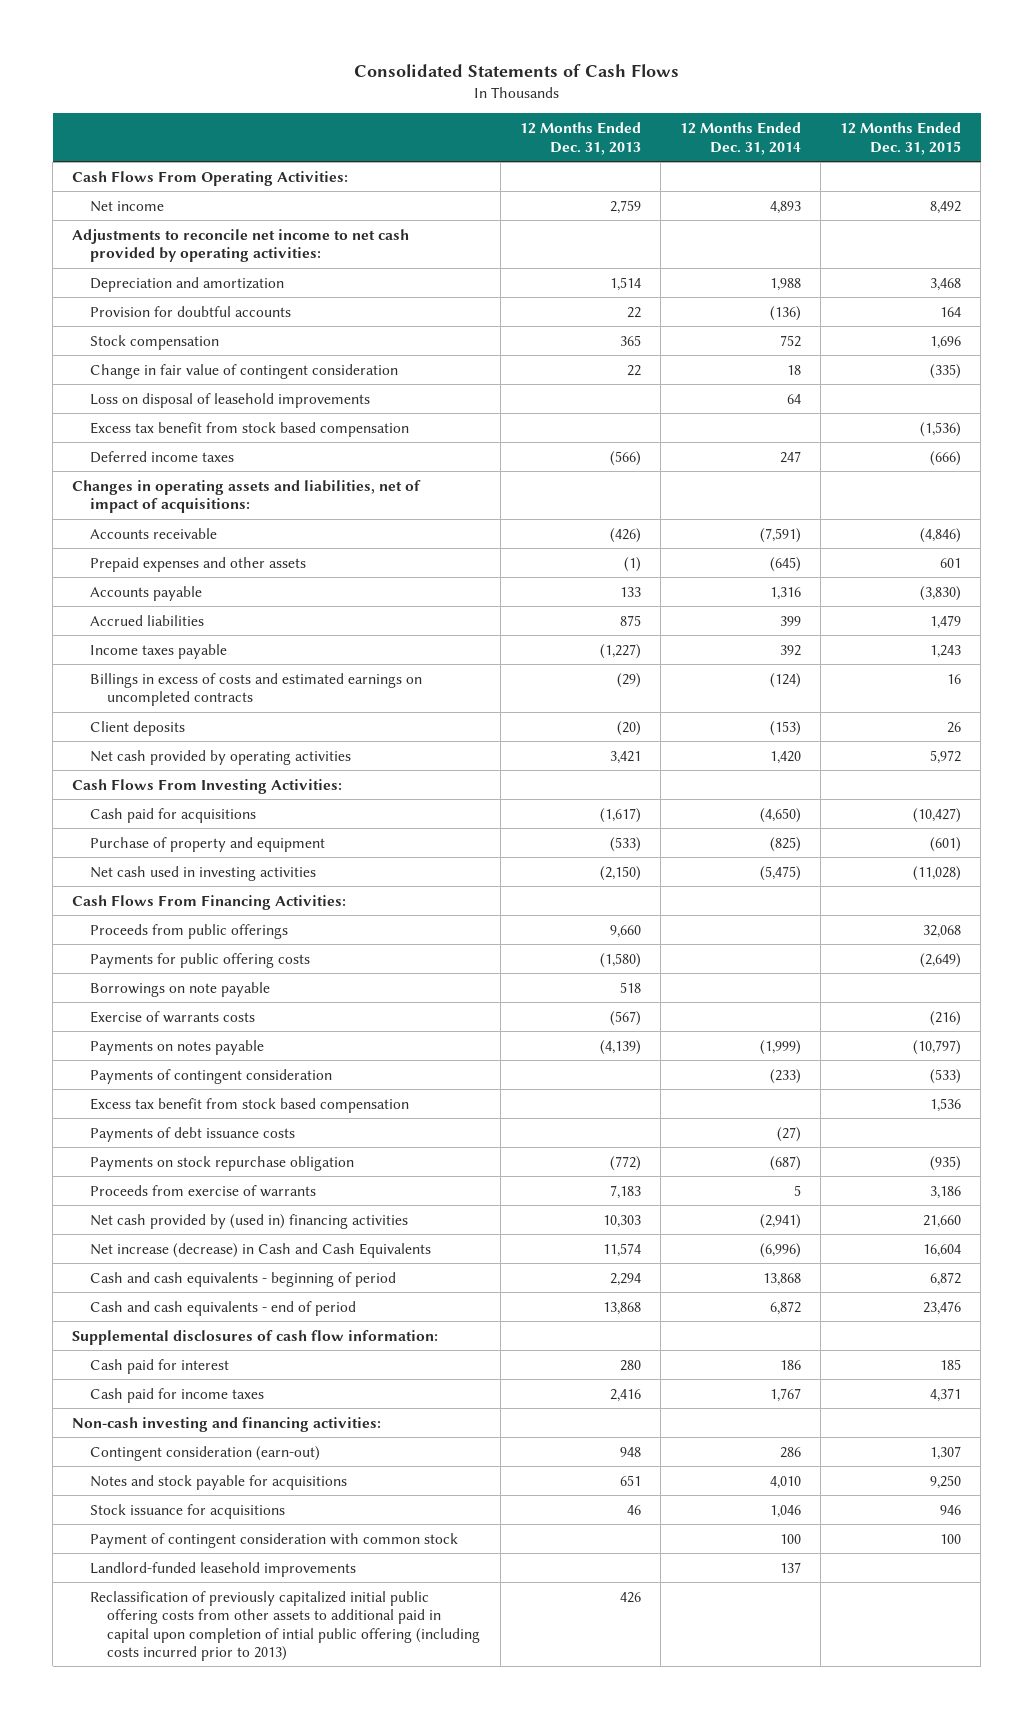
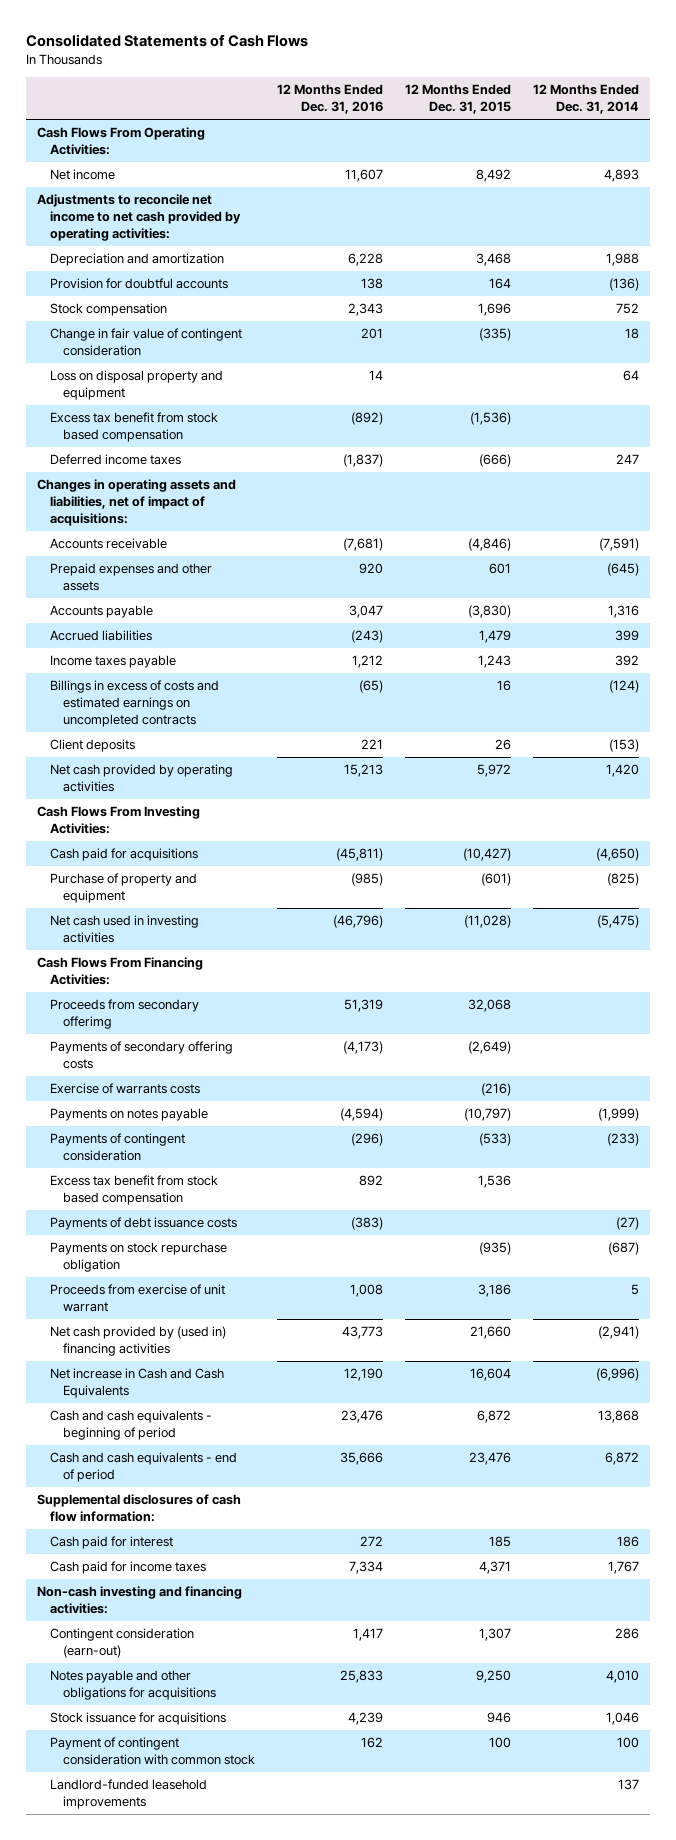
- | 12 Months Ended Dec. 31, 2013 | 12 Months Ended Dec. 31, 2014 | 12 Months Ended Dec. 31, 2015
+ | 12 Months Ended Dec. 31, 2016 | 12 Months Ended Dec. 31, 2015 | 12 Months Ended Dec. 31, 2014
- Loss on disposal of leasehold improvements | | 64 |
+ Loss on disposal property and equipment | 14 | | 64
- Proceeds from public offerings | 9,660 | | 32,068
- Payments for public offering costs | (1,580) | | (2,649)
- Borrowings on note payable | 518 | |
+ Proceeds from secondary offerimg | 51,319 | 32,068 |
+ Payments of secondary offering costs | (4,173) | (2,649) |
- Proceeds from exercise of warrants | 7,183 | 5 | 3,186
+ Proceeds from exercise of unit warrant | 1,008 | 3,186 | 5
- Net increase (decrease) in Cash and Cash Equivalents | 11,574 | (6,996) | 16,604
+ Net increase in Cash and Cash Equivalents | 12,190 | 16,604 | (6,996)
- Notes and stock payable for acquisitions | 651 | 4,010 | 9,250
+ Notes payable and other obligations for acquisitions | 25,833 | 9,250 | 4,010
- Reclassification of previously capitalized initial public offering costs from other assets to additional paid in capital upon completion of intial public offering (including costs incurred prior to 2013) | 426 | |

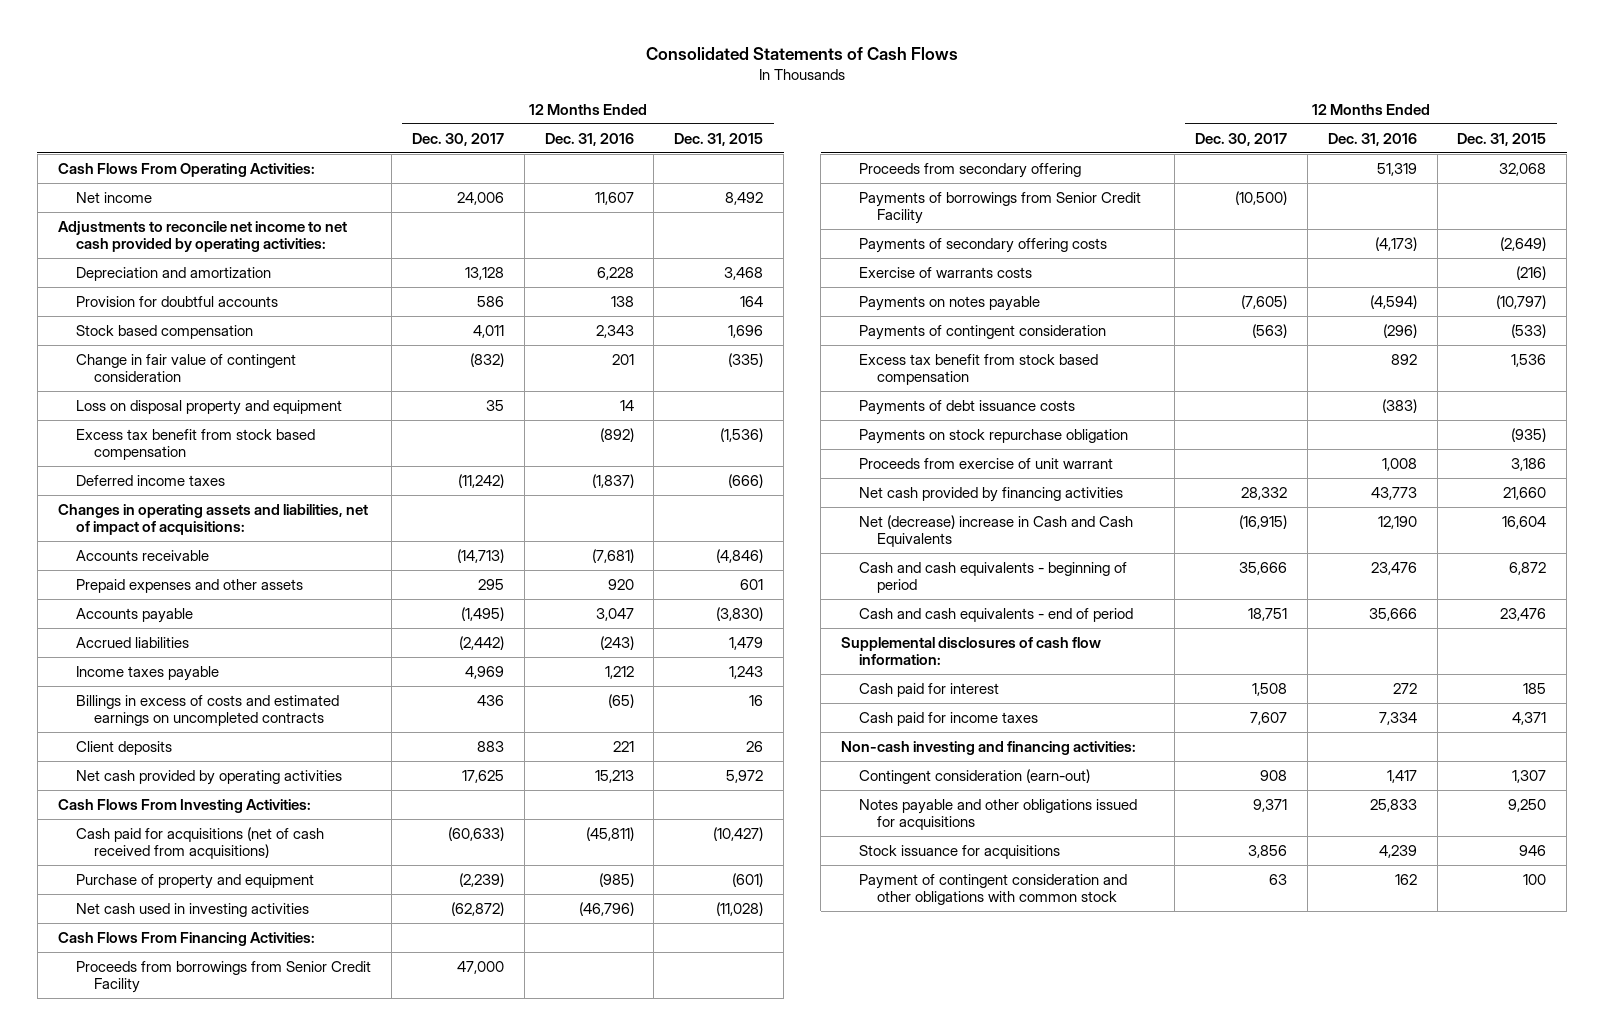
- | 12 Months Ended Dec. 31, 2016 | 12 Months Ended Dec. 31, 2015 | 12 Months Ended Dec. 31, 2014
+ | 12 Months Ended Dec. 30, 2017 | 12 Months Ended Dec. 31, 2016 | 12 Months Ended Dec. 31, 2015
- Stock compensation | 2,343 | 1,696 | 752
+ Stock based compensation | 4,011 | 2,343 | 1,696
- Cash paid for acquisitions | (45,811) | (10,427) | (4,650)
+ Cash paid for acquisitions (net of cash received from acquisitions) | (60,633) | (45,811) | (10,427)
- Proceeds from secondary offerimg | 51,319 | 32,068 |
+ Proceeds from borrowings from Senior Credit Facility | 47,000 | |
+ Proceeds from secondary offering | | 51,319 | 32,068
+ Payments of borrowings from Senior Credit Facility | (10,500) | |
- Net cash provided by (used in) financing activities | 43,773 | 21,660 | (2,941)
- Net increase in Cash and Cash Equivalents | 12,190 | 16,604 | (6,996)
+ Net cash provided by financing activities | 28,332 | 43,773 | 21,660
+ Net (decrease) increase in Cash and Cash Equivalents | (16,915) | 12,190 | 16,604
- Notes payable and other obligations for acquisitions | 25,833 | 9,250 | 4,010
+ Notes payable and other obligations issued for acquisitions | 9,371 | 25,833 | 9,250
- Payment of contingent consideration with common stock | 162 | 100 | 100
- Landlord-funded leasehold improvements | | | 137
+ Payment of contingent consideration and other obligations with common stock | 63 | 162 | 100

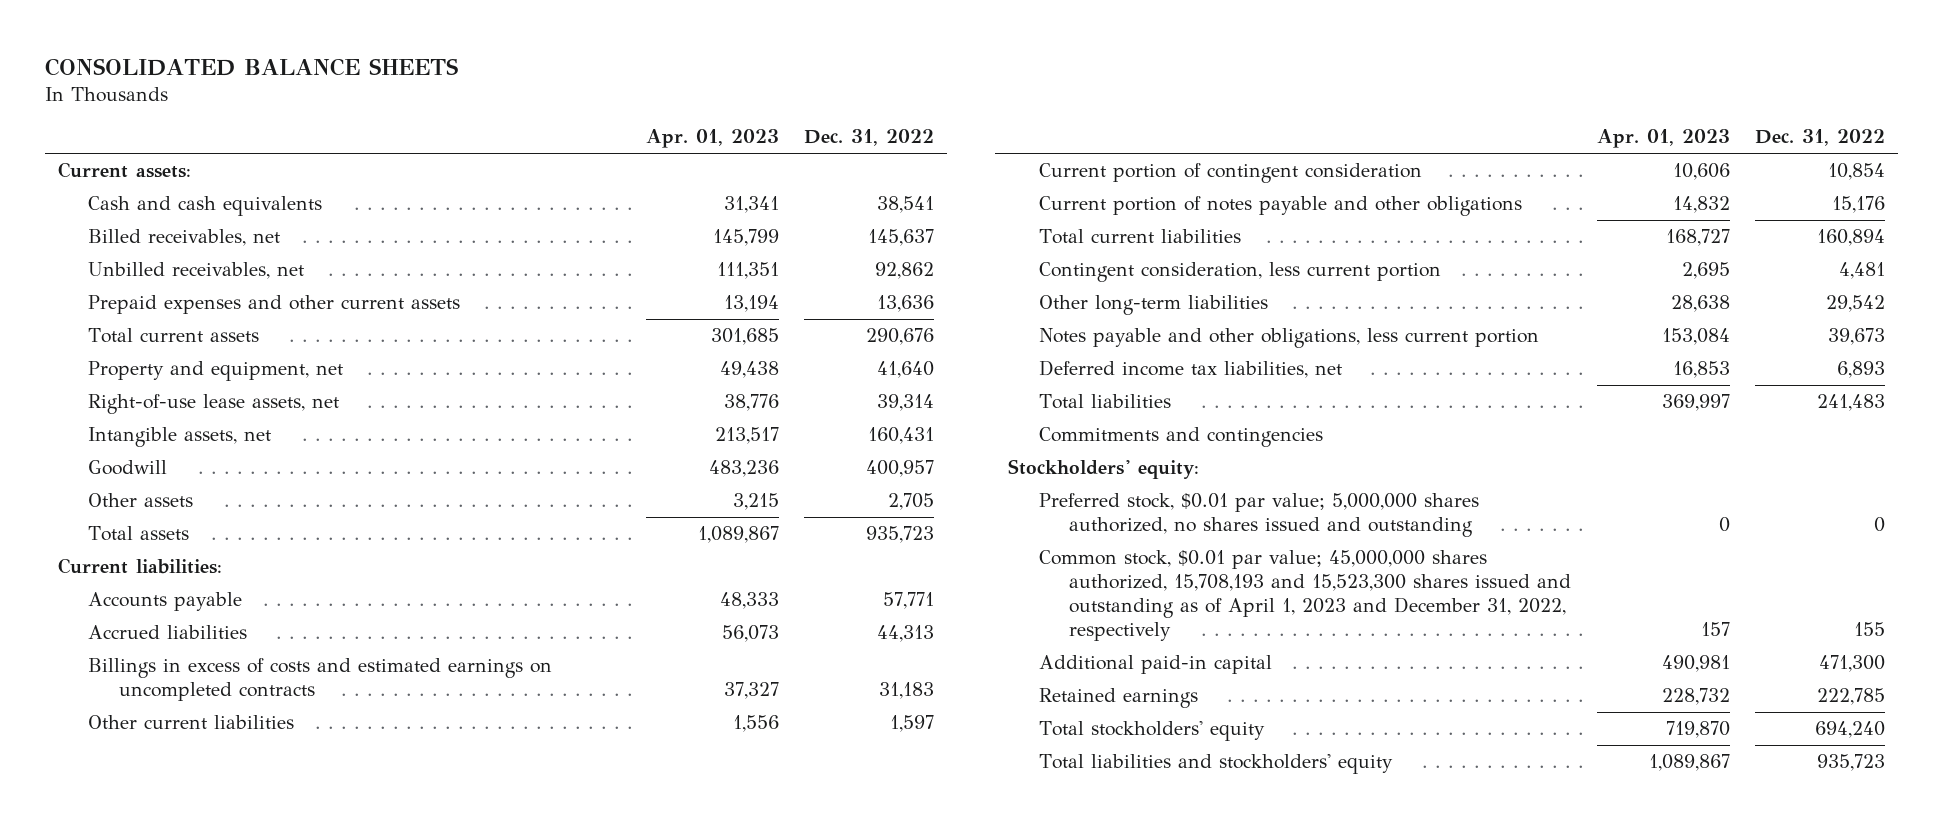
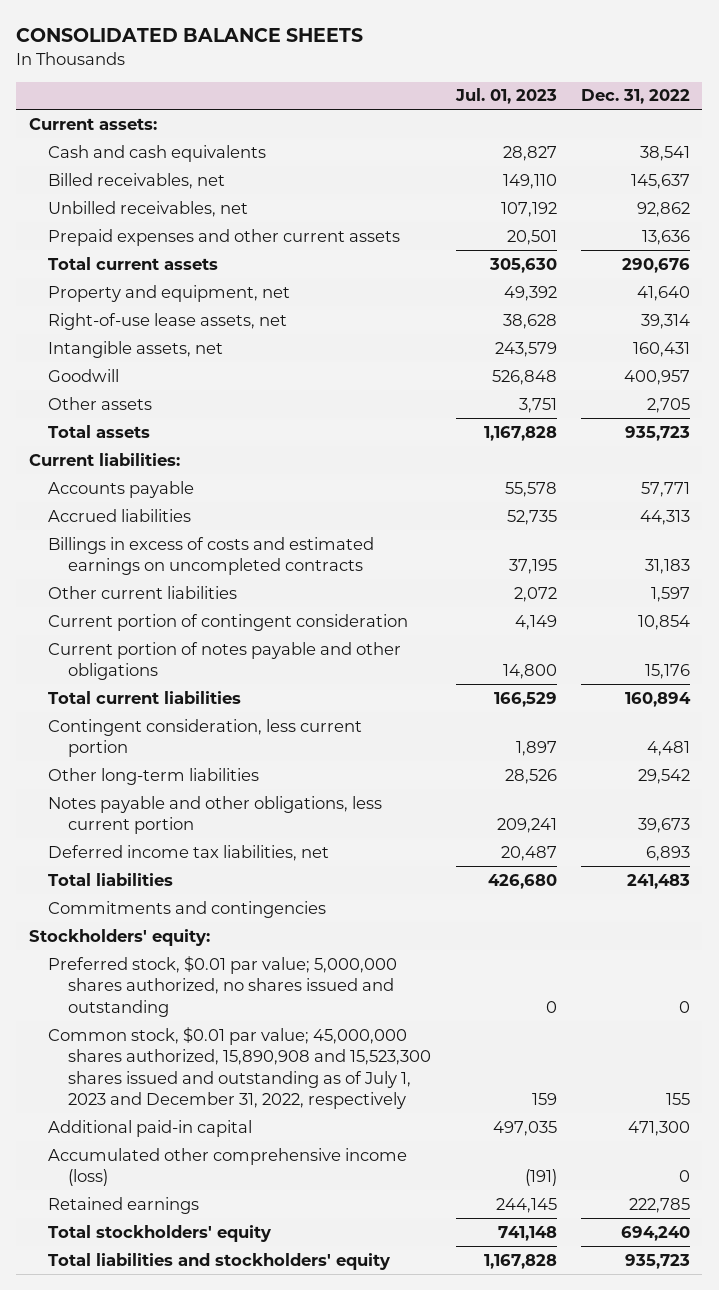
- | Apr. 01, 2023 | Dec. 31, 2022
+ | Jul. 01, 2023 | Dec. 31, 2022
- Common stock, $0.01 par value; 45,000,000 shares authorized, 15,708,193 and 15,523,300 shares issued and outstanding as of April 1, 2023 and December 31, 2022, respectively | 157 | 155
+ Common stock, $0.01 par value; 45,000,000 shares authorized, 15,890,908 and 15,523,300 shares issued and outstanding as of July 1, 2023 and December 31, 2022, respectively | 159 | 155
+ Accumulated other comprehensive income (loss) | (191) | 0

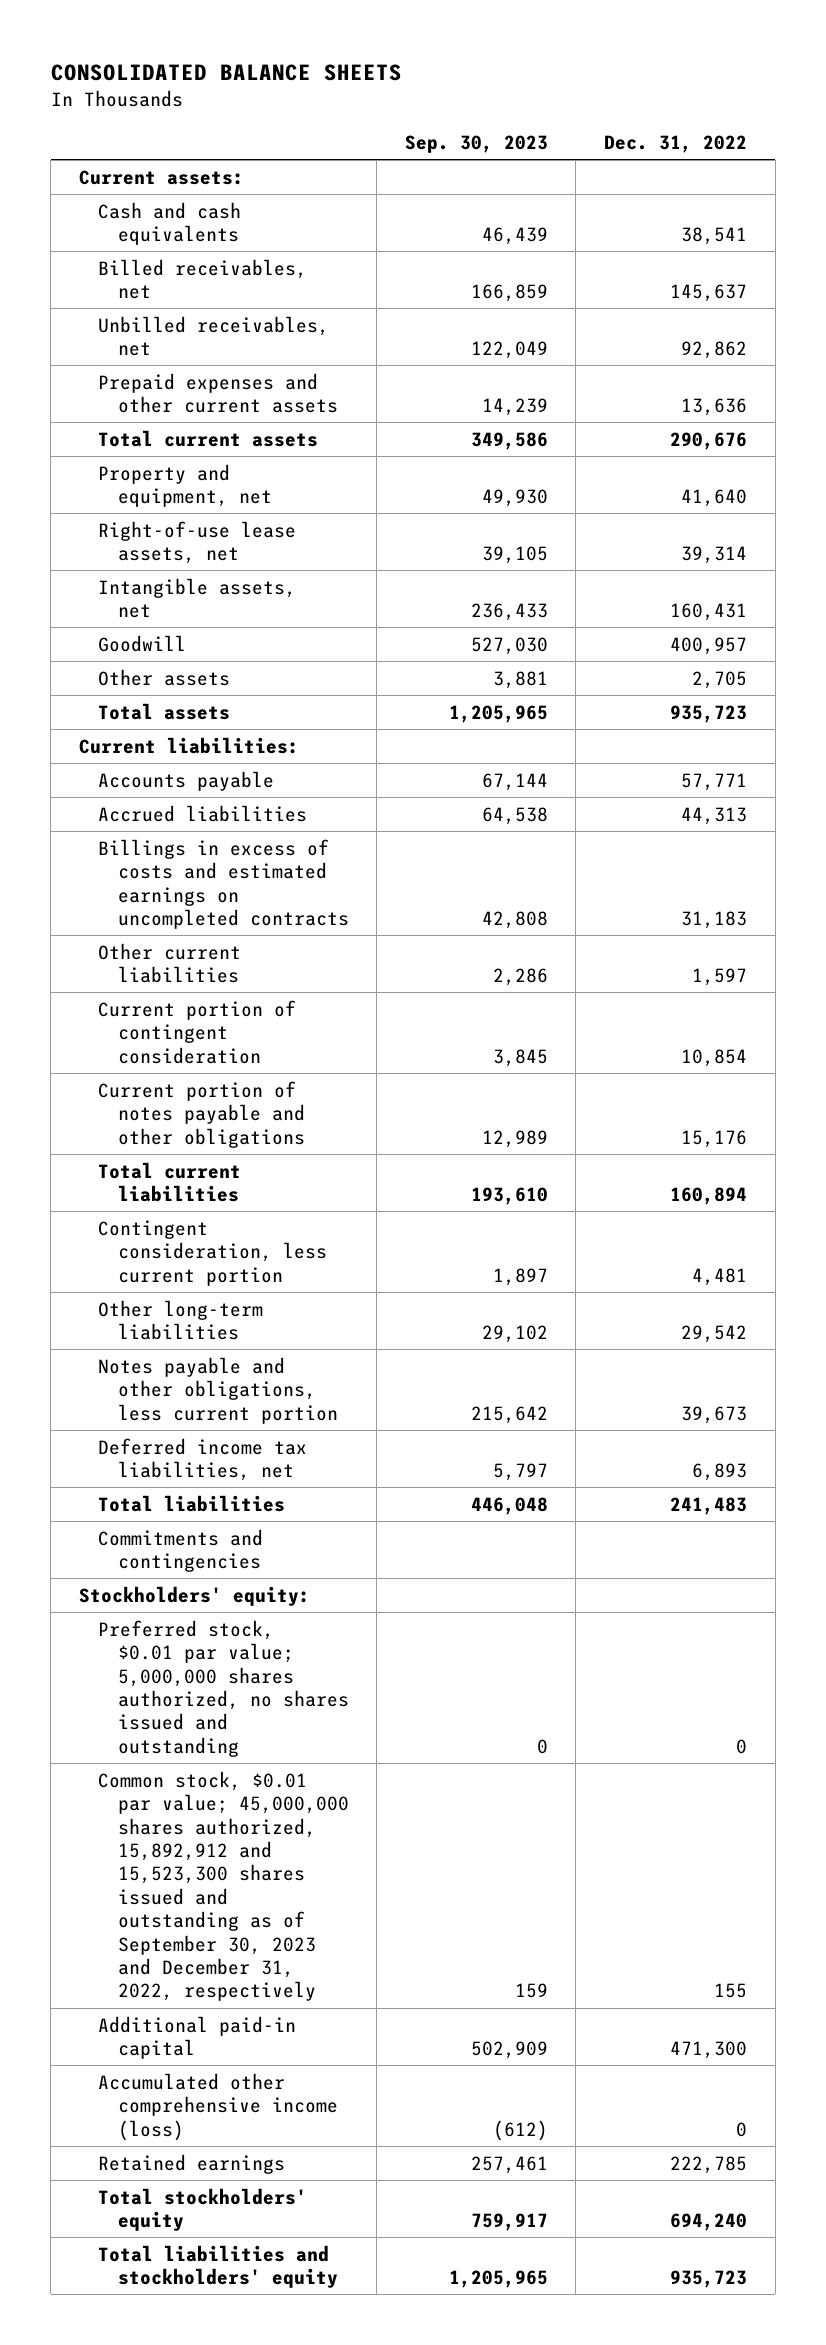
- | Jul. 01, 2023 | Dec. 31, 2022
+ | Sep. 30, 2023 | Dec. 31, 2022
- Common stock, $0.01 par value; 45,000,000 shares authorized, 15,890,908 and 15,523,300 shares issued and outstanding as of July 1, 2023 and December 31, 2022, respectively | 159 | 155
+ Common stock, $0.01 par value; 45,000,000 shares authorized, 15,892,912 and 15,523,300 shares issued and outstanding as of September 30, 2023 and December 31, 2022, respectively | 159 | 155

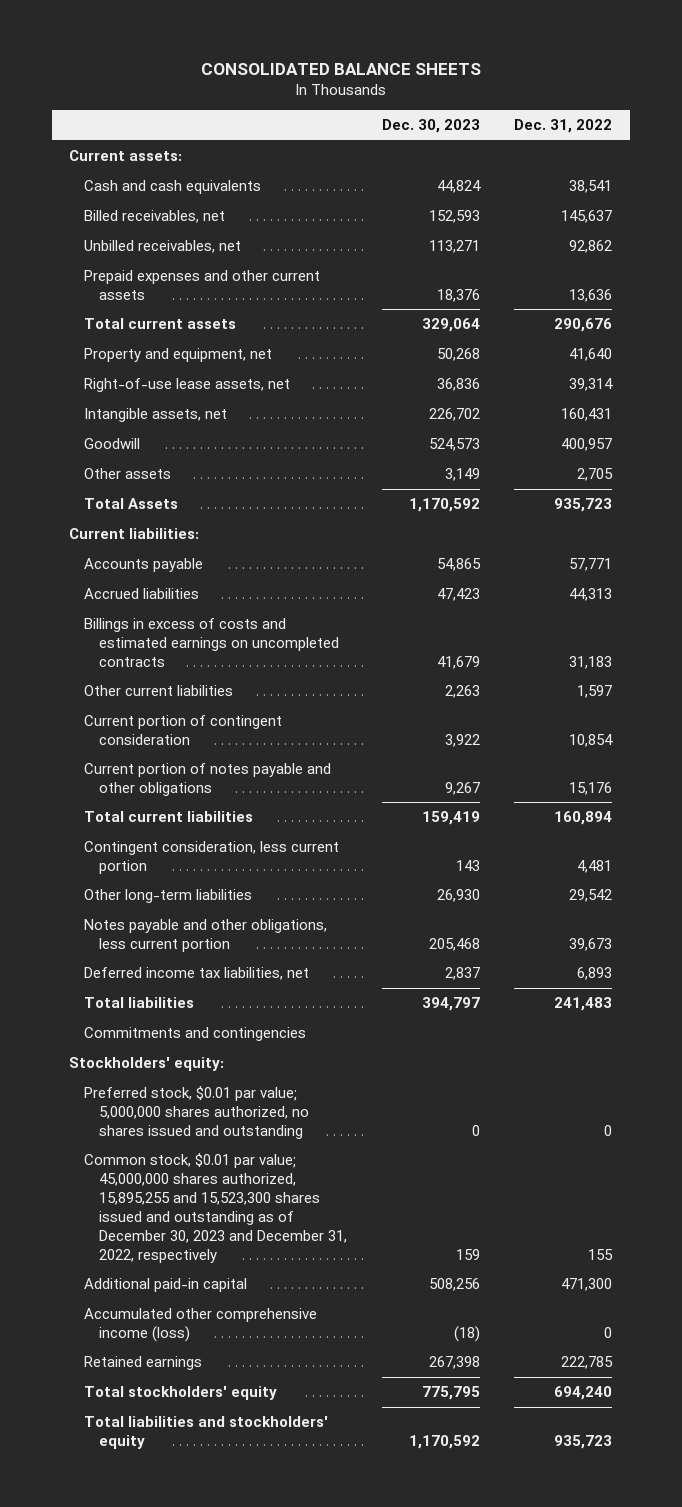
- | Sep. 30, 2023 | Dec. 31, 2022
+ | Dec. 30, 2023 | Dec. 31, 2022
- Total assets | 1,205,965 | 935,723
+ Total Assets | 1,170,592 | 935,723
- Common stock, $0.01 par value; 45,000,000 shares authorized, 15,892,912 and 15,523,300 shares issued and outstanding as of September 30, 2023 and December 31, 2022, respectively | 159 | 155
+ Common stock, $0.01 par value; 45,000,000 shares authorized, 15,895,255 and 15,523,300 shares issued and outstanding as of December 30, 2023 and December 31, 2022, respectively | 159 | 155

